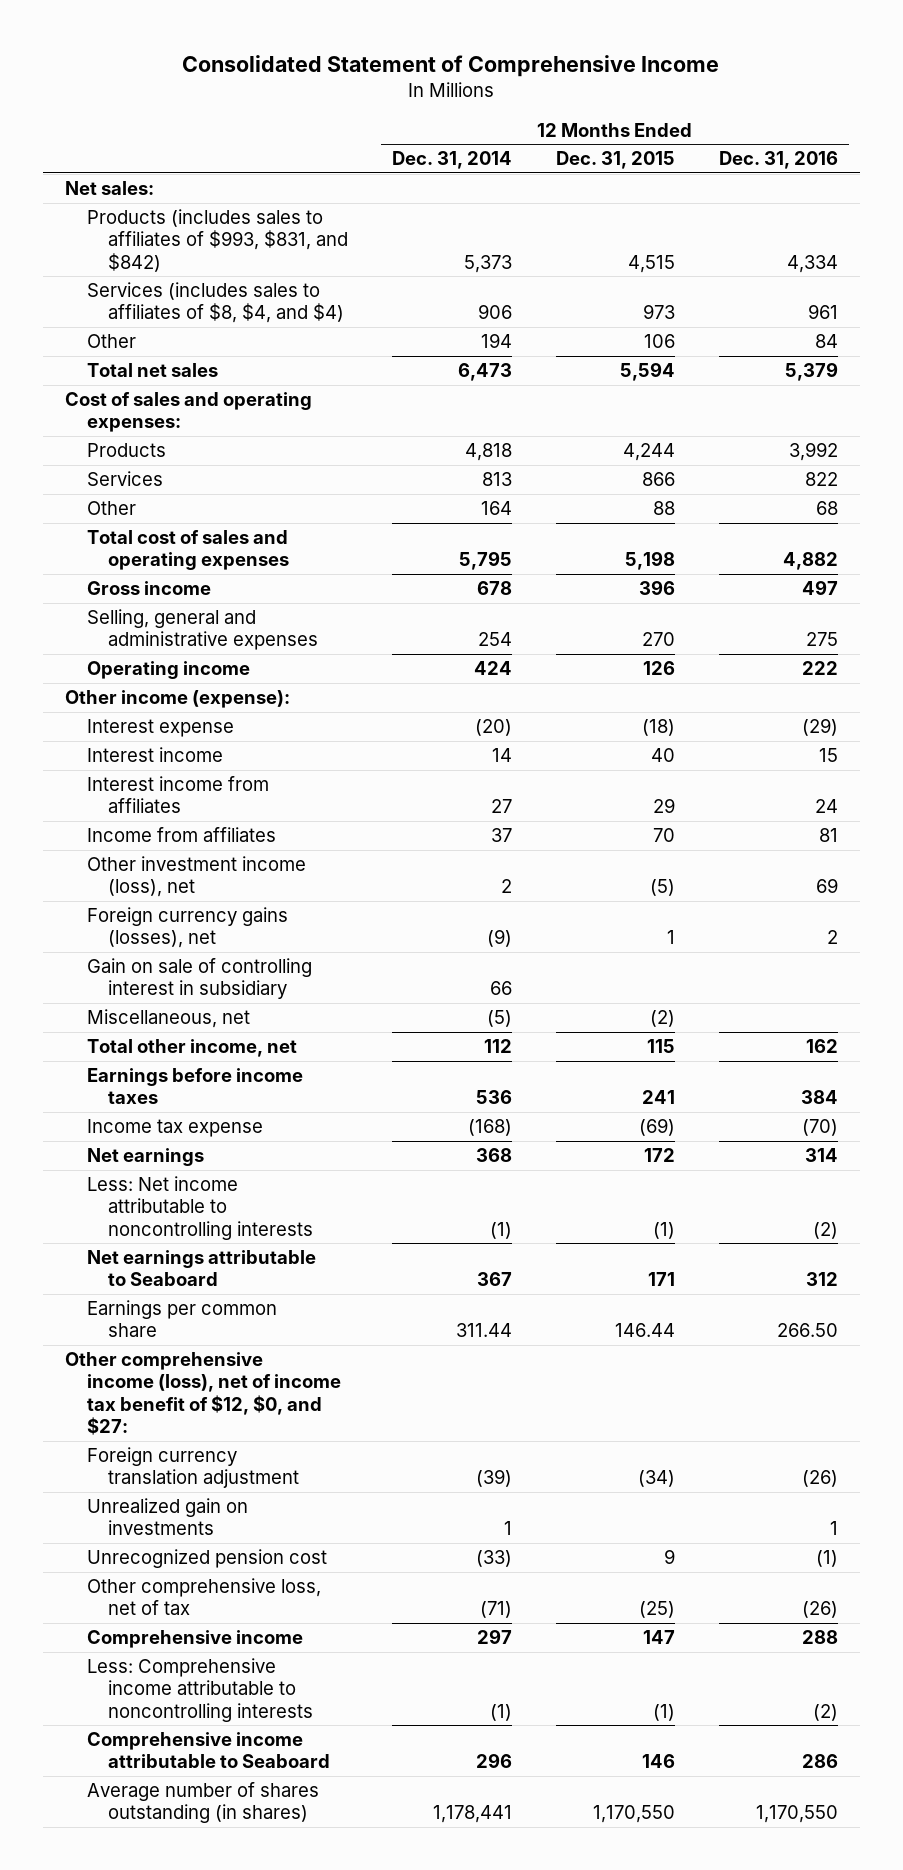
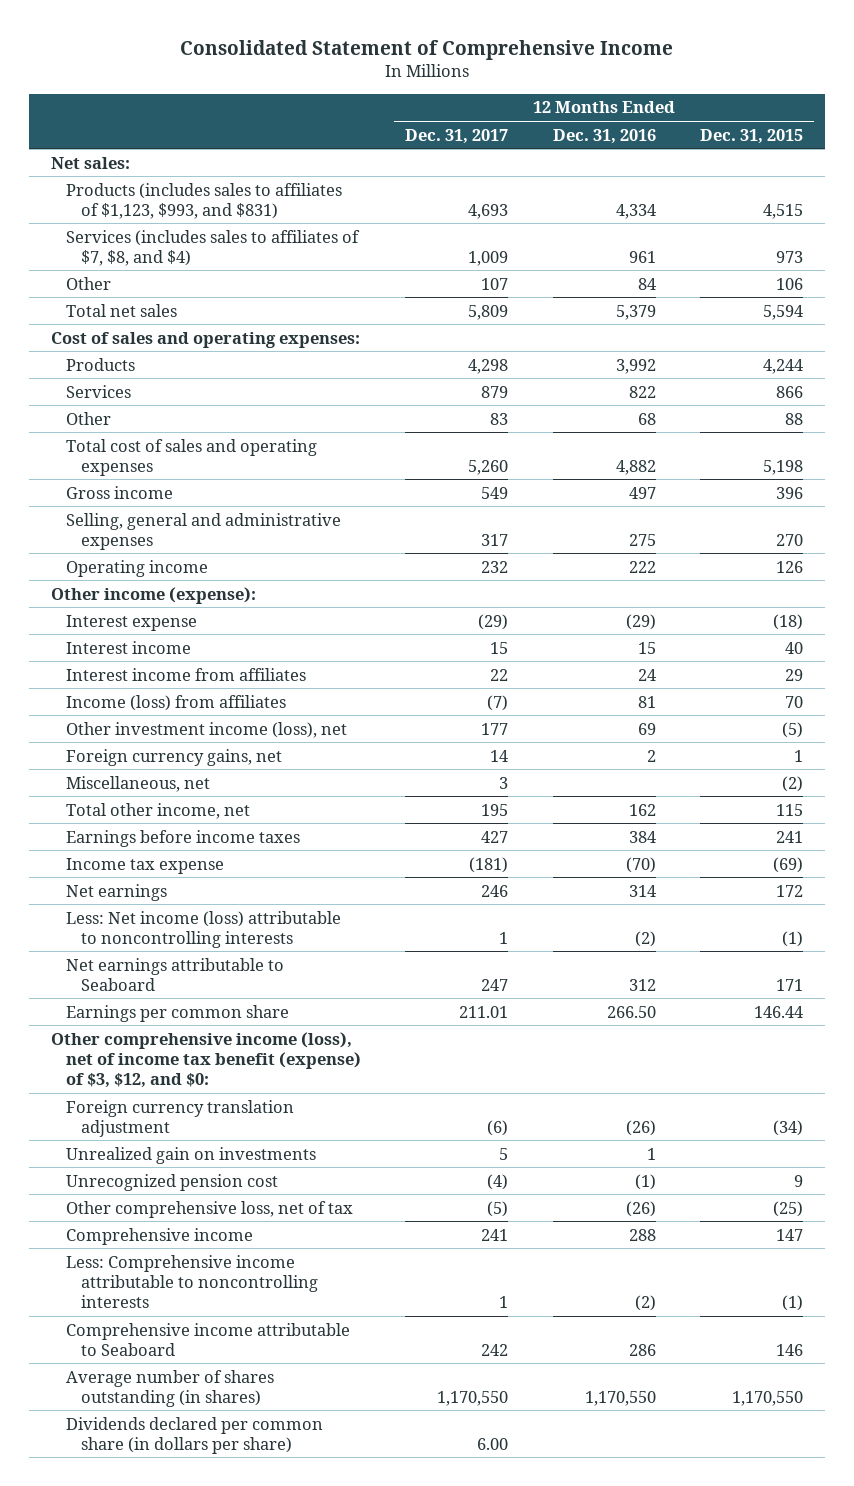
- | 12 Months Ended Dec. 31, 2014 | 12 Months Ended Dec. 31, 2015 | 12 Months Ended Dec. 31, 2016
+ | 12 Months Ended Dec. 31, 2017 | 12 Months Ended Dec. 31, 2016 | 12 Months Ended Dec. 31, 2015
- Products (includes sales to affiliates of $993, $831, and $842) | 5,373 | 4,515 | 4,334
- Services (includes sales to affiliates of $8, $4, and $4) | 906 | 973 | 961
+ Products (includes sales to affiliates of $1,123, $993, and $831) | 4,693 | 4,334 | 4,515
+ Services (includes sales to affiliates of $7, $8, and $4) | 1,009 | 961 | 973
- Income from affiliates | 37 | 70 | 81
+ Income (loss) from affiliates | (7) | 81 | 70
- Foreign currency gains (losses), net | (9) | 1 | 2
- Gain on sale of controlling interest in subsidiary | 66 | |
+ Foreign currency gains, net | 14 | 2 | 1
- Less: Net income attributable to noncontrolling interests | (1) | (1) | (2)
+ Less: Net income (loss) attributable to noncontrolling interests | 1 | (2) | (1)
- Other comprehensive income (loss), net of income tax benefit of $12, $0, and $27:
+ Other comprehensive income (loss), net of income tax benefit (expense) of $3, $12, and $0:
+ Dividends declared per common share (in dollars per share) | 6.00 | |

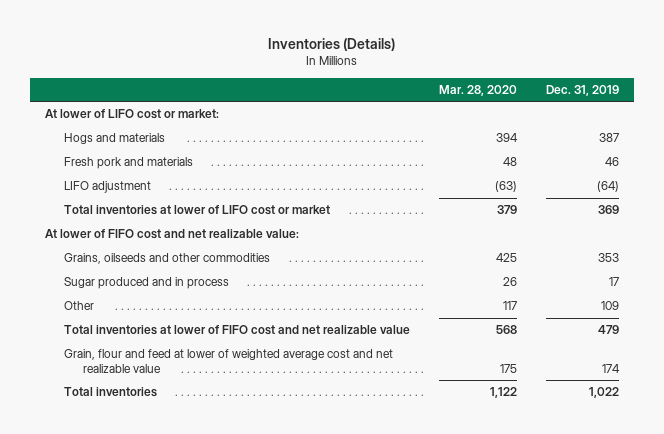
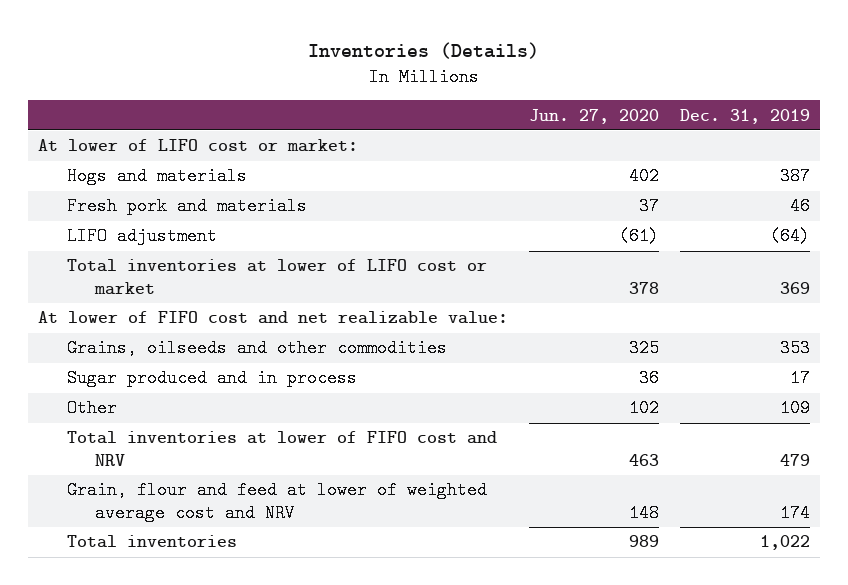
- | Mar. 28, 2020 | Dec. 31, 2019
+ | Jun. 27, 2020 | Dec. 31, 2019
- Total inventories at lower of FIFO cost and net realizable value | 568 | 479
- Grain, flour and feed at lower of weighted average cost and net realizable value | 175 | 174
+ Total inventories at lower of FIFO cost and NRV | 463 | 479
+ Grain, flour and feed at lower of weighted average cost and NRV | 148 | 174

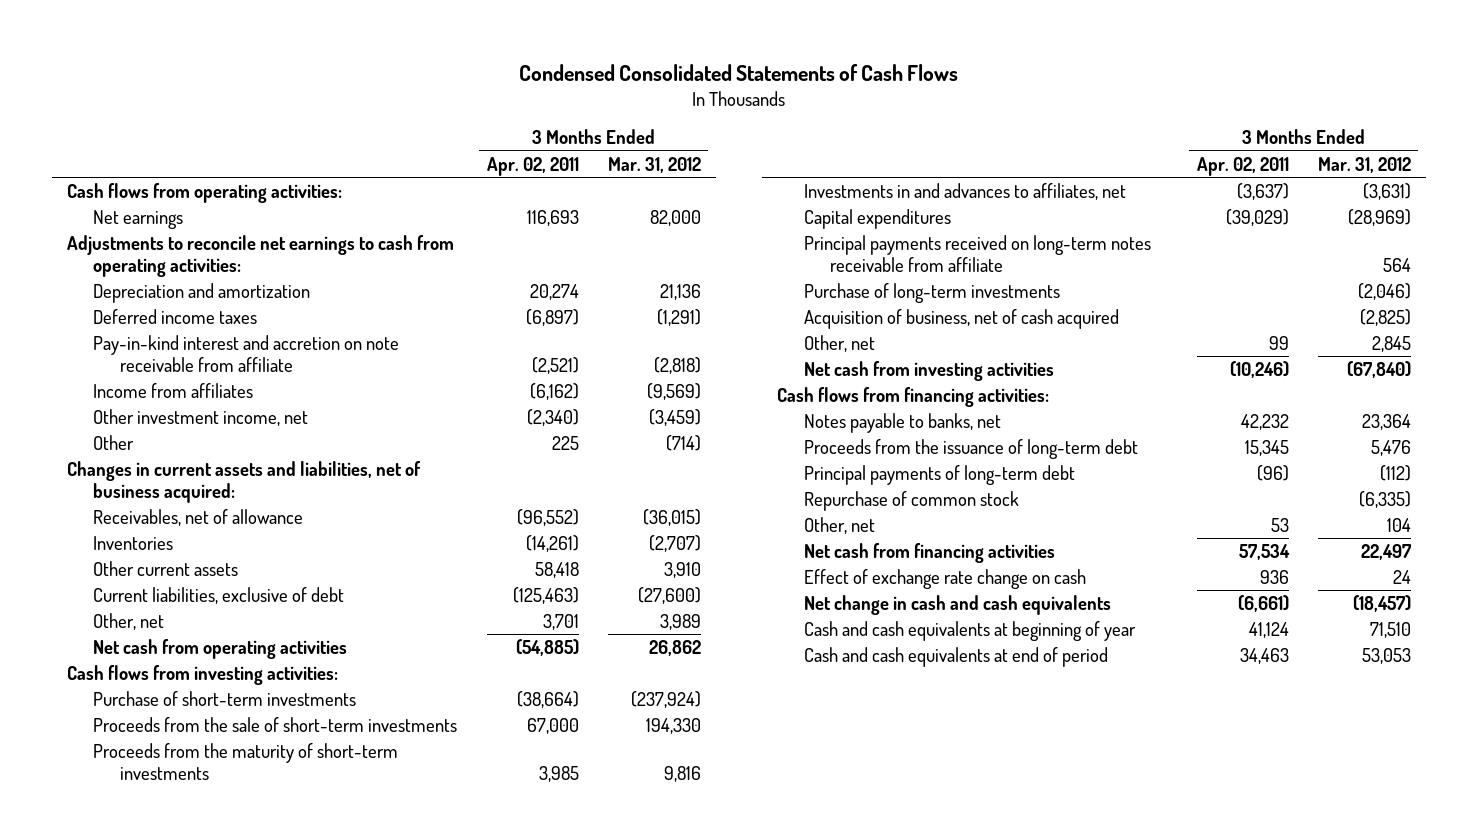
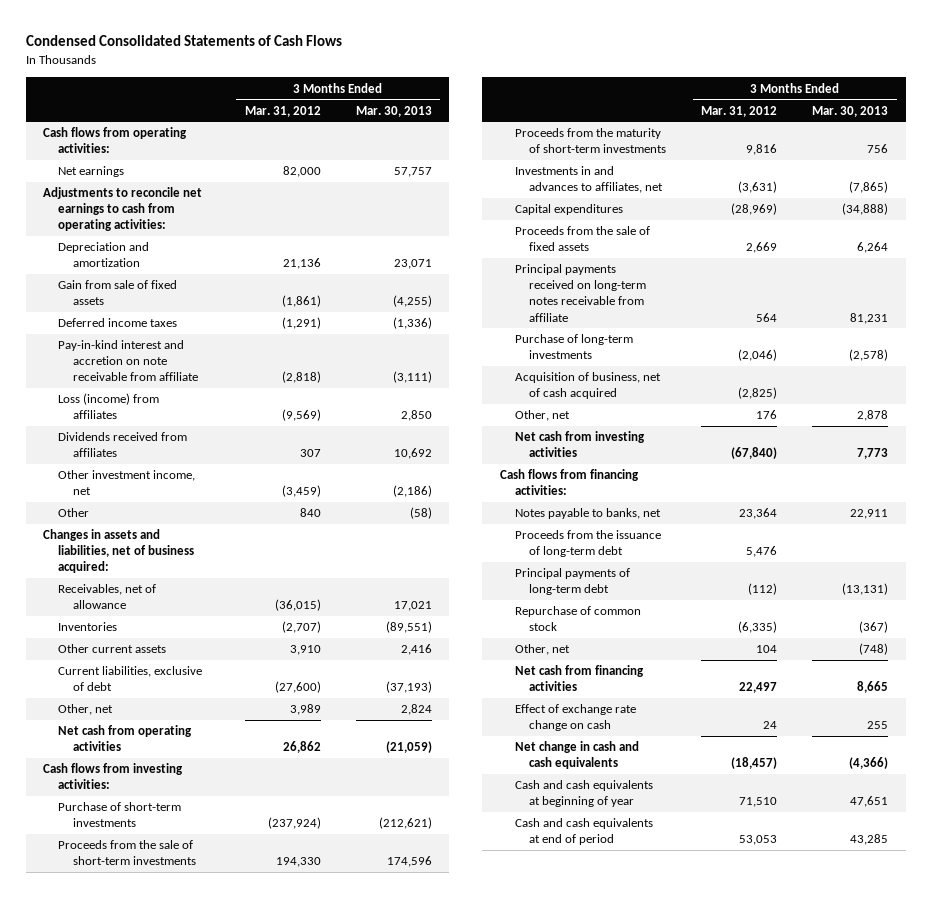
- | 3 Months Ended Apr. 02, 2011 | 3 Months Ended Mar. 31, 2012
+ | 3 Months Ended Mar. 31, 2012 | 3 Months Ended Mar. 30, 2013
+ Gain from sale of fixed assets | (1,861) | (4,255)
- Income from affiliates | (6,162) | (9,569)
+ Loss (income) from affiliates | (9,569) | 2,850
+ Dividends received from affiliates | 307 | 10,692
- Other | 225 | (714)
- Changes in current assets and liabilities, net of business acquired:
+ Other | 840 | (58)
+ Changes in assets and liabilities, net of business acquired:
+ Proceeds from the sale of fixed assets | 2,669 | 6,264
- Other, net | 99 | 2,845
+ Other, net | 176 | 2,878

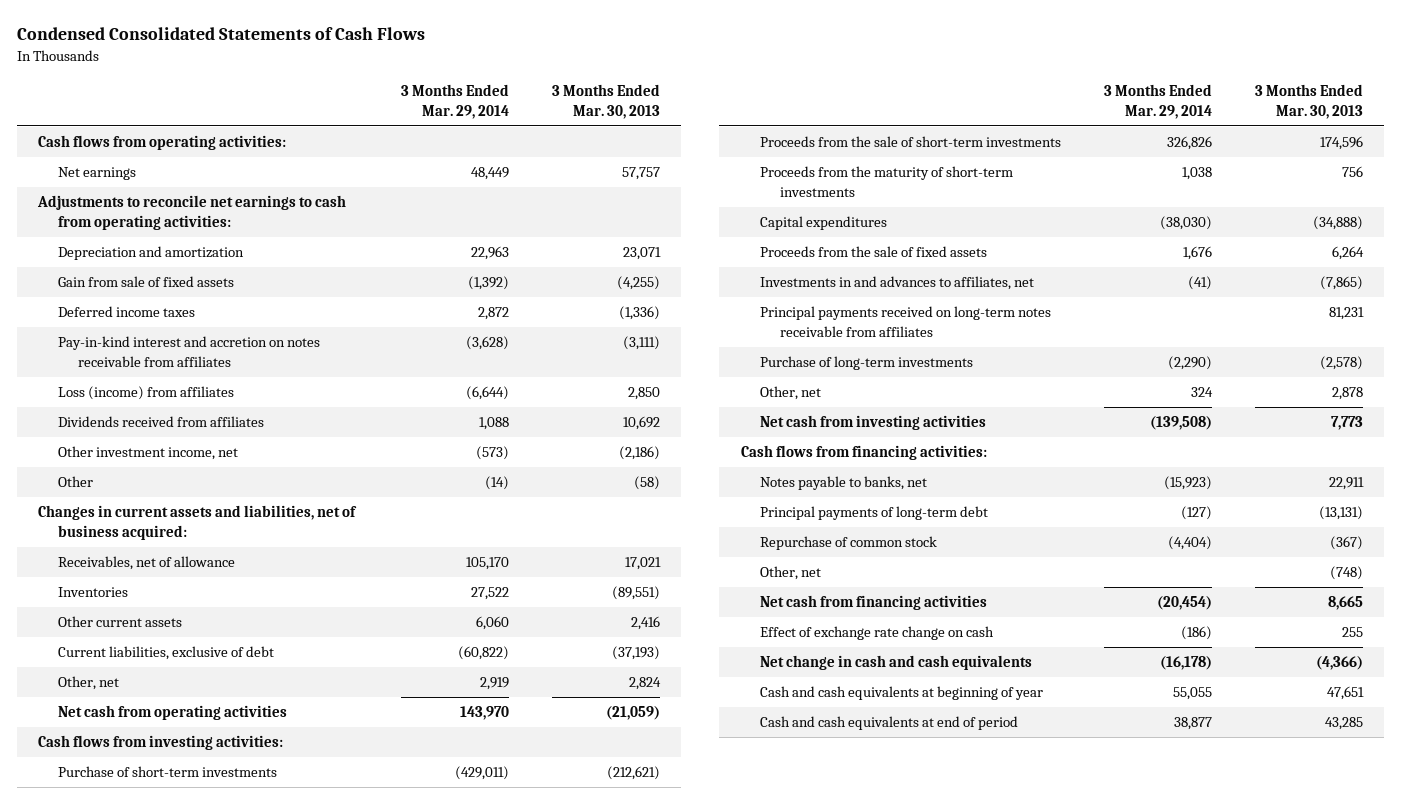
- | 3 Months Ended Mar. 31, 2012 | 3 Months Ended Mar. 30, 2013
+ | 3 Months Ended Mar. 29, 2014 | 3 Months Ended Mar. 30, 2013
- Pay-in-kind interest and accretion on note receivable from affiliate | (2,818) | (3,111)
+ Pay-in-kind interest and accretion on notes receivable from affiliates | (3,628) | (3,111)
- Changes in assets and liabilities, net of business acquired:
+ Changes in current assets and liabilities, net of business acquired:
- Principal payments received on long-term notes receivable from affiliate | 564 | 81,231
moved down: Investments in and advances to affiliates, net | (41) | (7,865)
+ Principal payments received on long-term notes receivable from affiliates | | 81,231
- Acquisition of business, net of cash acquired | (2,825) |
- Proceeds from the issuance of long-term debt | 5,476 |

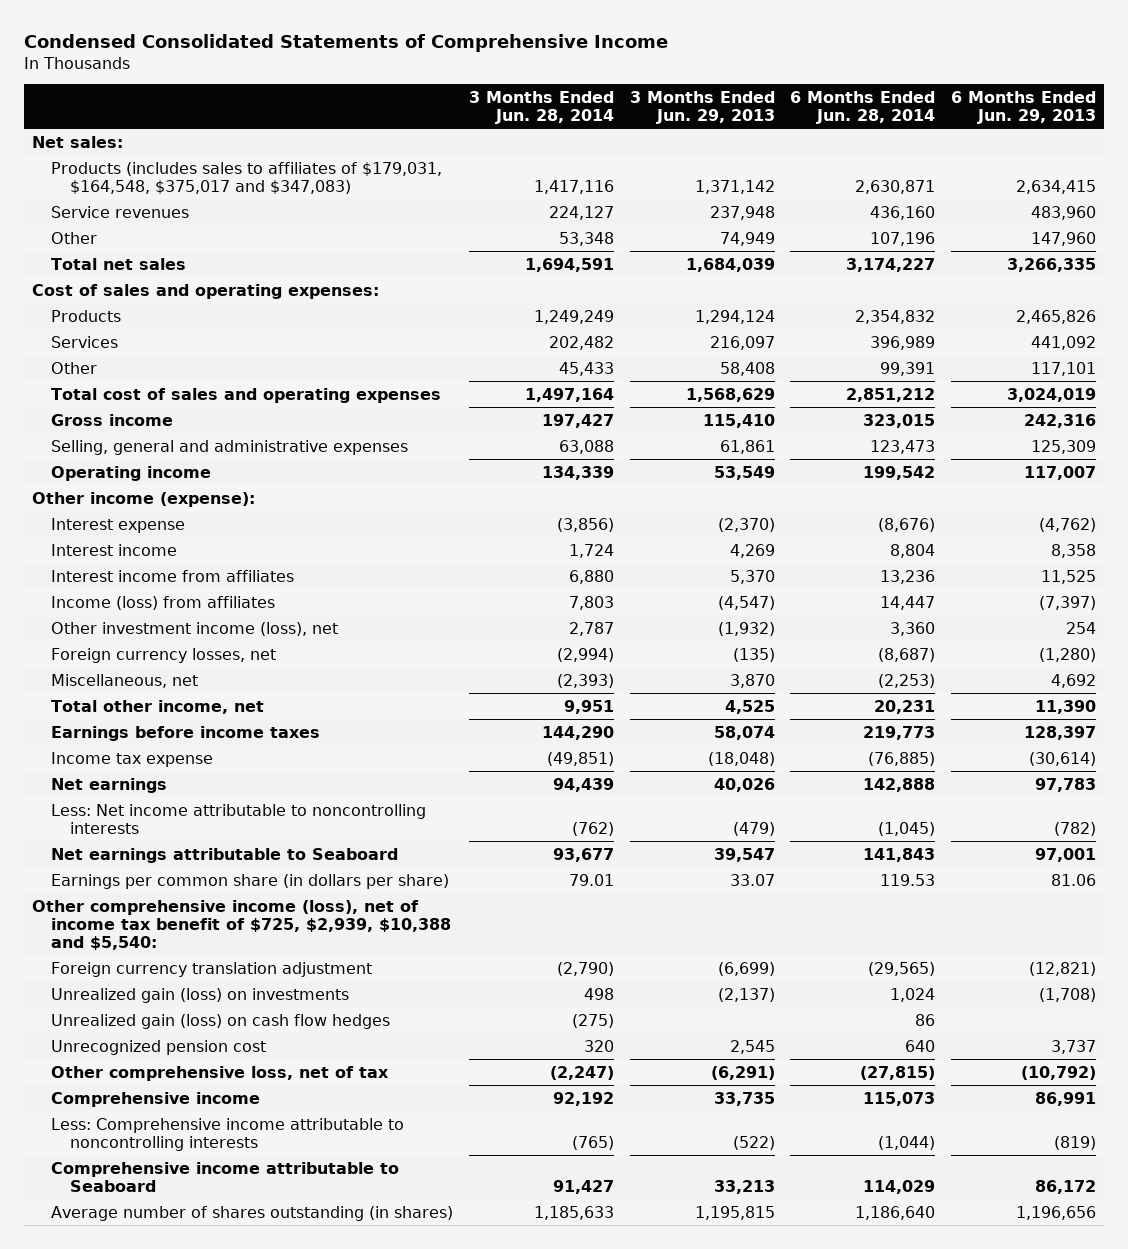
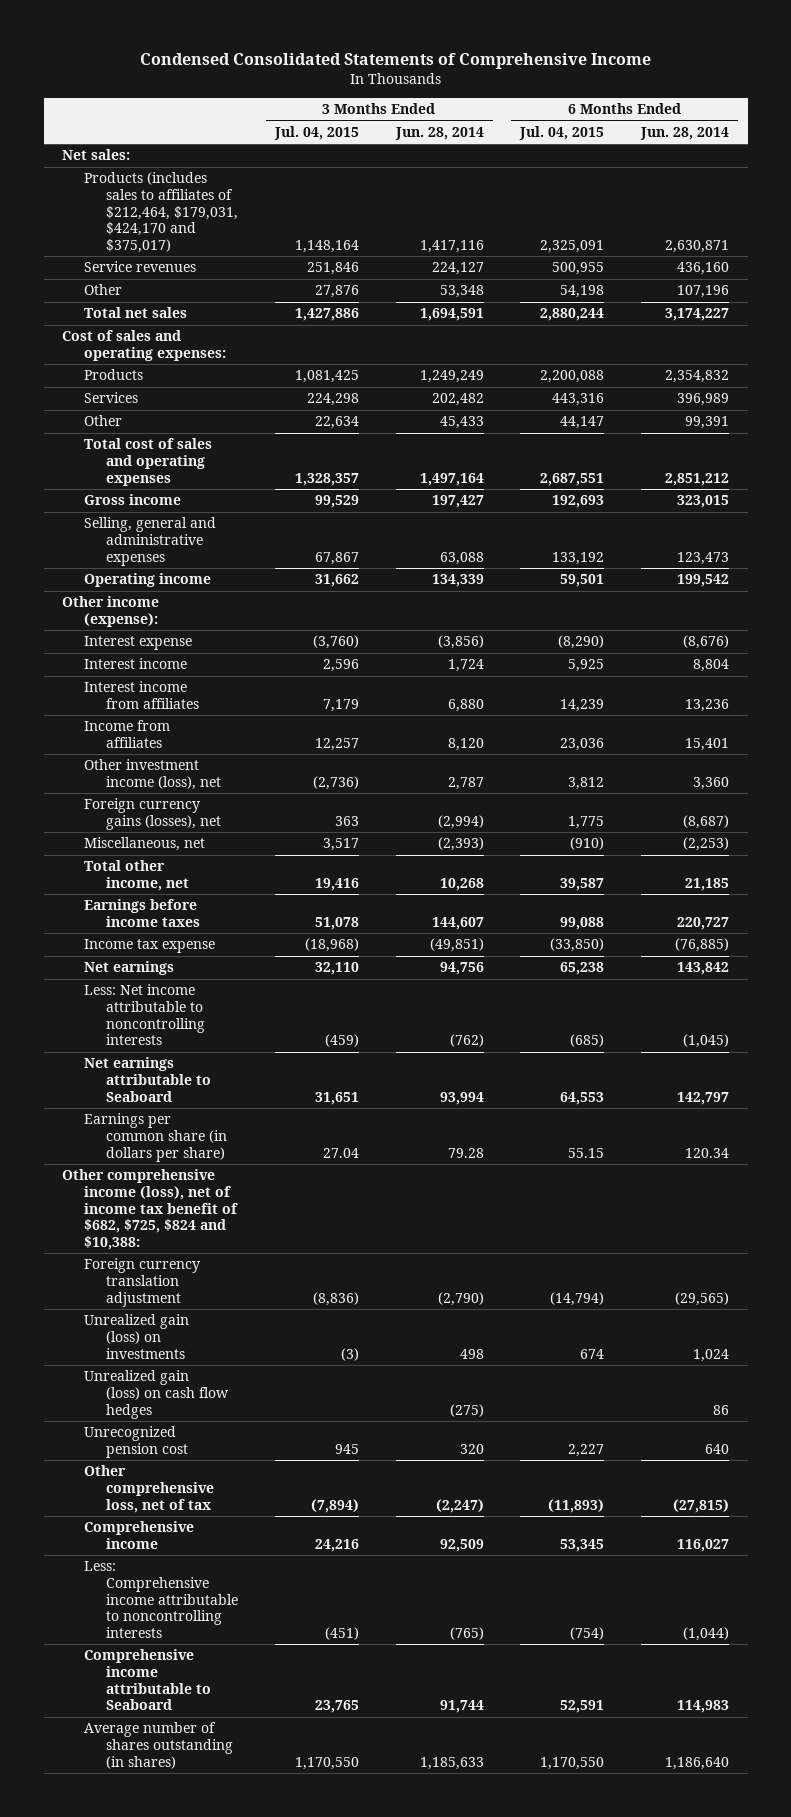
- | 3 Months Ended Jun. 28, 2014 | 3 Months Ended Jun. 29, 2013 | 6 Months Ended Jun. 28, 2014 | 6 Months Ended Jun. 29, 2013
+ | 3 Months Ended Jul. 04, 2015 | 3 Months Ended Jun. 28, 2014 | 6 Months Ended Jul. 04, 2015 | 6 Months Ended Jun. 28, 2014
- Products (includes sales to affiliates of $179,031, $164,548, $375,017 and $347,083) | 1,417,116 | 1,371,142 | 2,630,871 | 2,634,415
+ Products (includes sales to affiliates of $212,464, $179,031, $424,170 and $375,017) | 1,148,164 | 1,417,116 | 2,325,091 | 2,630,871
- Income (loss) from affiliates | 7,803 | (4,547) | 14,447 | (7,397)
+ Income from affiliates | 12,257 | 8,120 | 23,036 | 15,401
- Foreign currency losses, net | (2,994) | (135) | (8,687) | (1,280)
+ Foreign currency gains (losses), net | 363 | (2,994) | 1,775 | (8,687)
- Total other income, net | 9,951 | 4,525 | 20,231 | 11,390
- Earnings before income taxes | 144,290 | 58,074 | 219,773 | 128,397
+ Total other income, net | 19,416 | 10,268 | 39,587 | 21,185
+ Earnings before income taxes | 51,078 | 144,607 | 99,088 | 220,727
- Net earnings | 94,439 | 40,026 | 142,888 | 97,783
+ Net earnings | 32,110 | 94,756 | 65,238 | 143,842
- Net earnings attributable to Seaboard | 93,677 | 39,547 | 141,843 | 97,001
- Earnings per common share (in dollars per share) | 79.01 | 33.07 | 119.53 | 81.06
- Other comprehensive income (loss), net of income tax benefit of $725, $2,939, $10,388 and $5,540:
+ Net earnings attributable to Seaboard | 31,651 | 93,994 | 64,553 | 142,797
+ Earnings per common share (in dollars per share) | 27.04 | 79.28 | 55.15 | 120.34
+ Other comprehensive income (loss), net of income tax benefit of $682, $725, $824 and $10,388:
- Comprehensive income | 92,192 | 33,735 | 115,073 | 86,991
+ Comprehensive income | 24,216 | 92,509 | 53,345 | 116,027
- Comprehensive income attributable to Seaboard | 91,427 | 33,213 | 114,029 | 86,172
+ Comprehensive income attributable to Seaboard | 23,765 | 91,744 | 52,591 | 114,983

